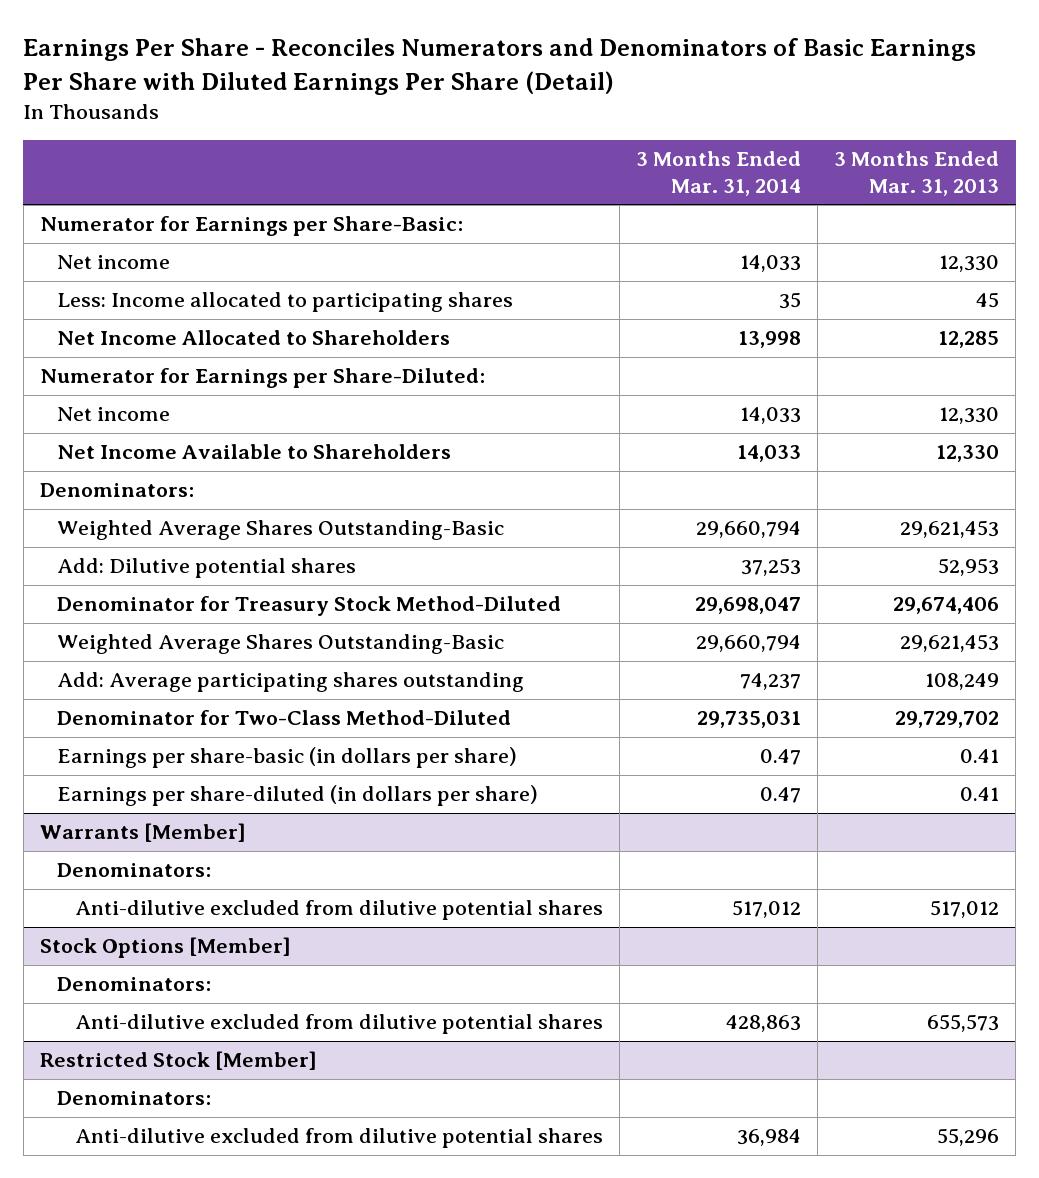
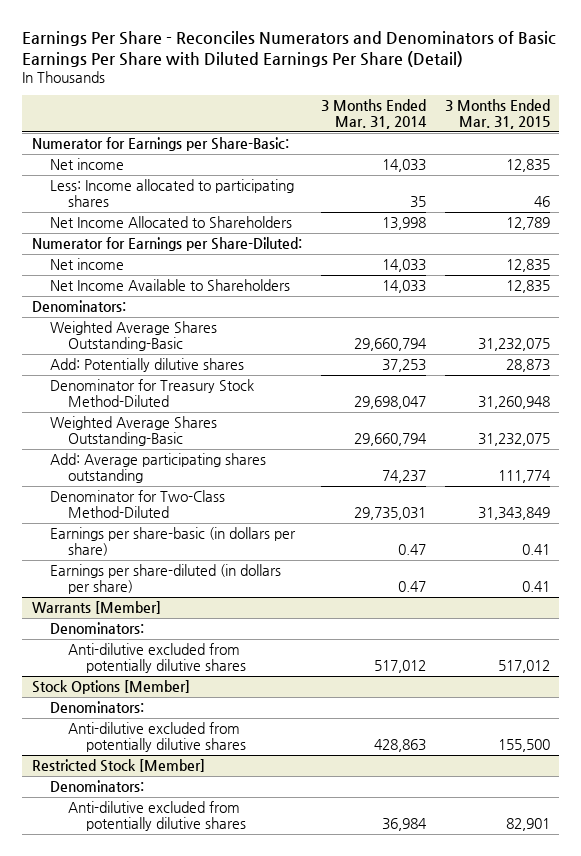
- | 3 Months Ended Mar. 31, 2014 | 3 Months Ended Mar. 31, 2013
+ | 3 Months Ended Mar. 31, 2014 | 3 Months Ended Mar. 31, 2015
- Add: Dilutive potential shares | 37,253 | 52,953
+ Add: Potentially dilutive shares | 37,253 | 28,873
@ Warrants [Member]
- Anti-dilutive excluded from dilutive potential shares | 517,012 | 517,012
+ Anti-dilutive excluded from potentially dilutive shares | 517,012 | 517,012
@ Stock Options [Member]
- Anti-dilutive excluded from dilutive potential shares | 428,863 | 655,573
+ Anti-dilutive excluded from potentially dilutive shares | 428,863 | 155,500
@ Restricted Stock [Member]
- Anti-dilutive excluded from dilutive potential shares | 36,984 | 55,296
+ Anti-dilutive excluded from potentially dilutive shares | 36,984 | 82,901

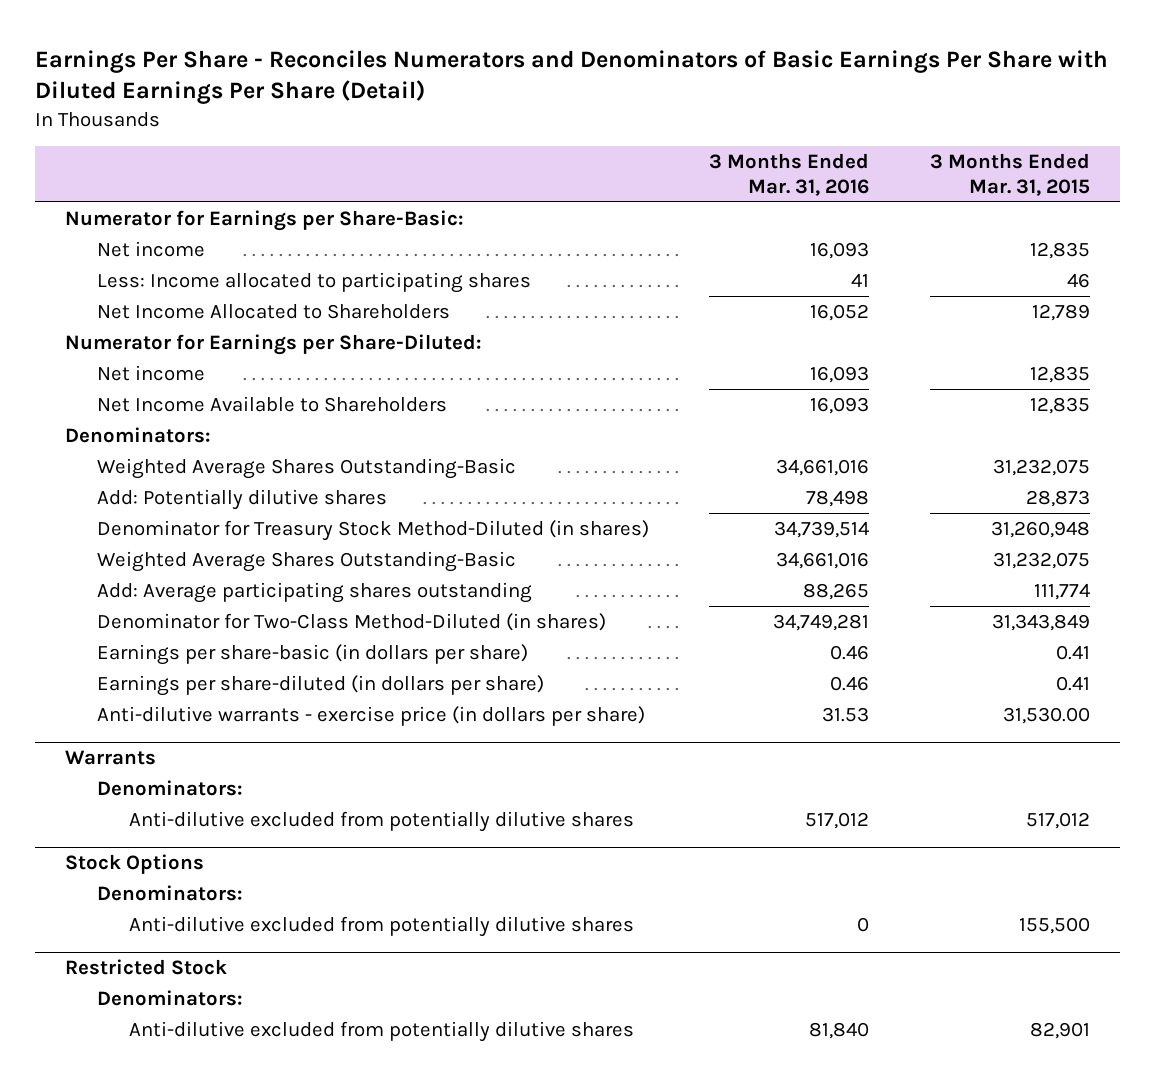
- | 3 Months Ended Mar. 31, 2014 | 3 Months Ended Mar. 31, 2015
+ | 3 Months Ended Mar. 31, 2016 | 3 Months Ended Mar. 31, 2015
- Denominator for Treasury Stock Method-Diluted | 29,698,047 | 31,260,948
+ Denominator for Treasury Stock Method-Diluted (in shares) | 34,739,514 | 31,260,948
- Denominator for Two-Class Method-Diluted | 29,735,031 | 31,343,849
+ Denominator for Two-Class Method-Diluted (in shares) | 34,749,281 | 31,343,849
- Warrants [Member]
+ Anti-dilutive warrants - exercise price (in dollars per share) | 31.53 | 31,530.00
+ Warrants
- Stock Options [Member]
+ Stock Options
- Restricted Stock [Member]
+ Restricted Stock

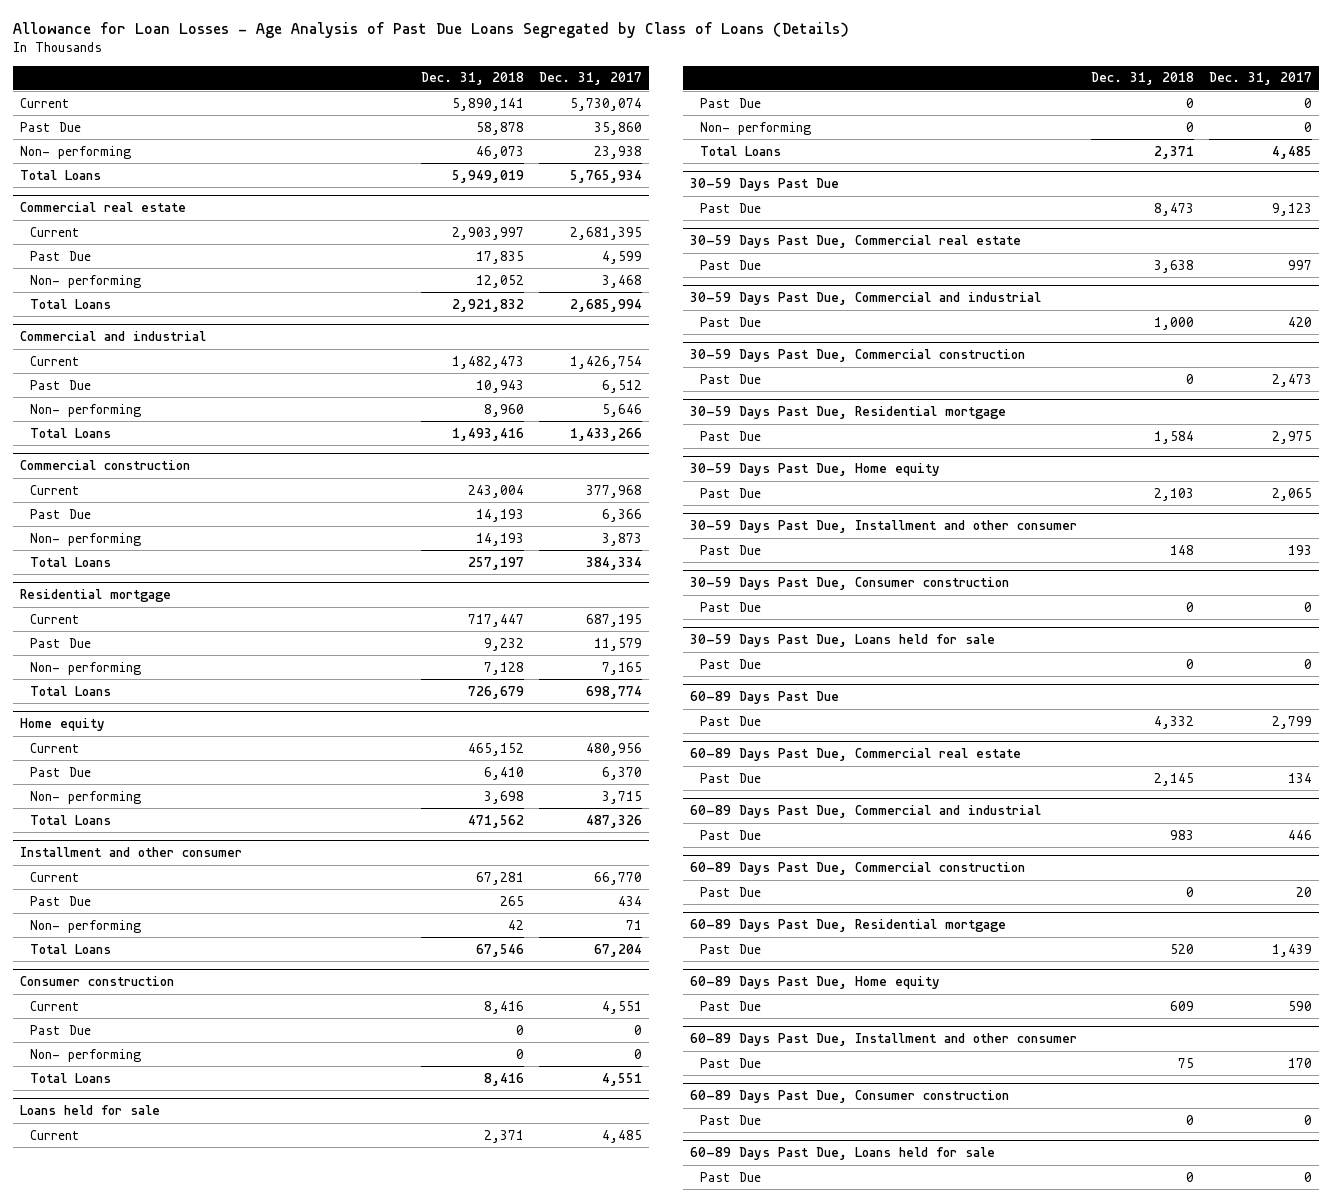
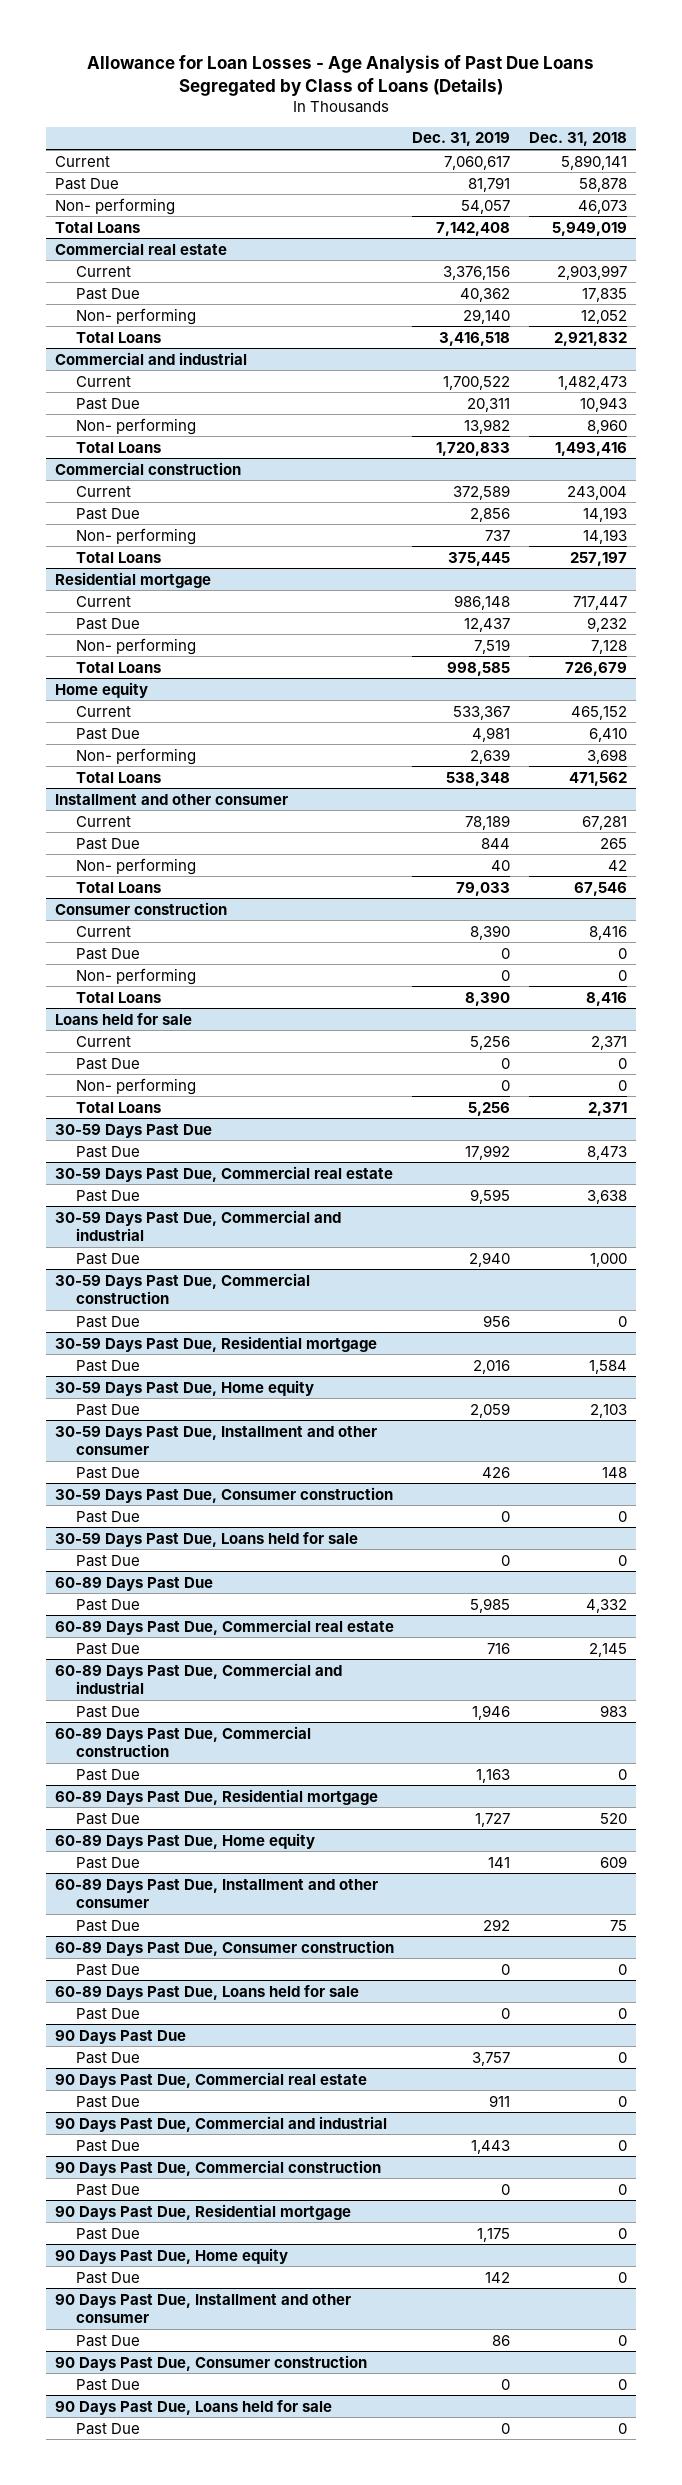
- | Dec. 31, 2018 | Dec. 31, 2017
+ | Dec. 31, 2019 | Dec. 31, 2018
+ 90 Days Past Due
+ Past Due | 3,757 | 0
+ 90 Days Past Due, Commercial real estate
+ Past Due | 911 | 0
+ 90 Days Past Due, Commercial and industrial
+ Past Due | 1,443 | 0
+ 90 Days Past Due, Commercial construction
+ Past Due | 0 | 0
+ 90 Days Past Due, Residential mortgage
+ Past Due | 1,175 | 0
+ 90 Days Past Due, Home equity
+ Past Due | 142 | 0
+ 90 Days Past Due, Installment and other consumer
+ Past Due | 86 | 0
+ 90 Days Past Due, Consumer construction
+ Past Due | 0 | 0
+ 90 Days Past Due, Loans held for sale
+ Past Due | 0 | 0

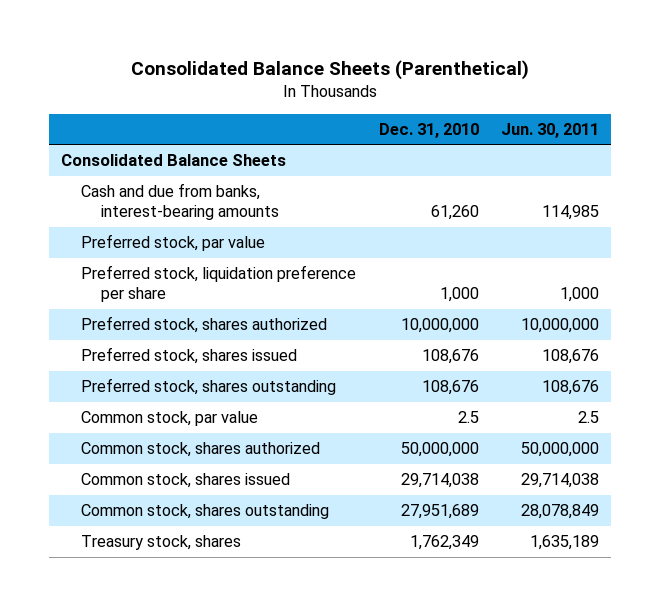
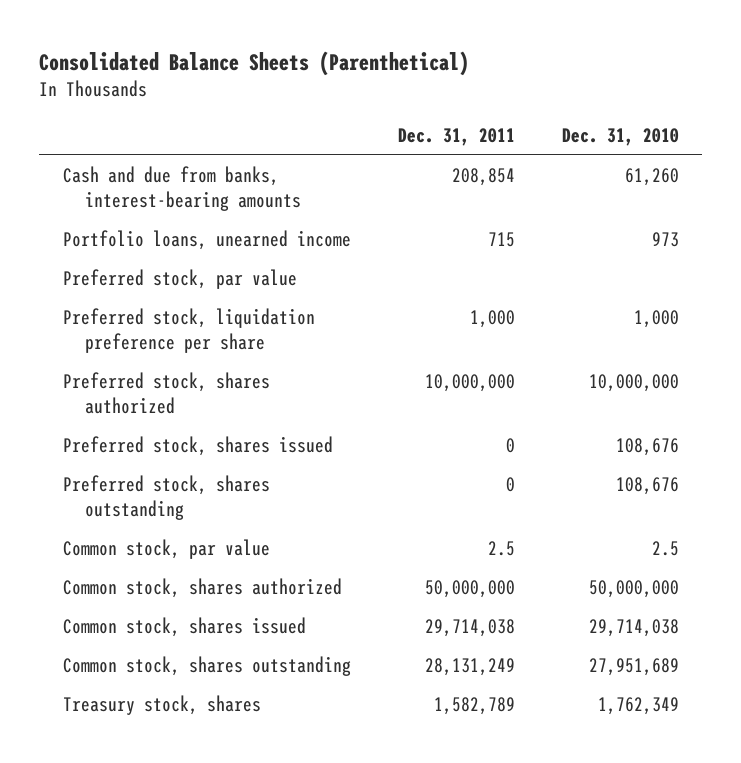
- | Dec. 31, 2010 | Jun. 30, 2011
+ | Dec. 31, 2011 | Dec. 31, 2010
- Consolidated Balance Sheets
+ Portfolio loans, unearned income | 715 | 973

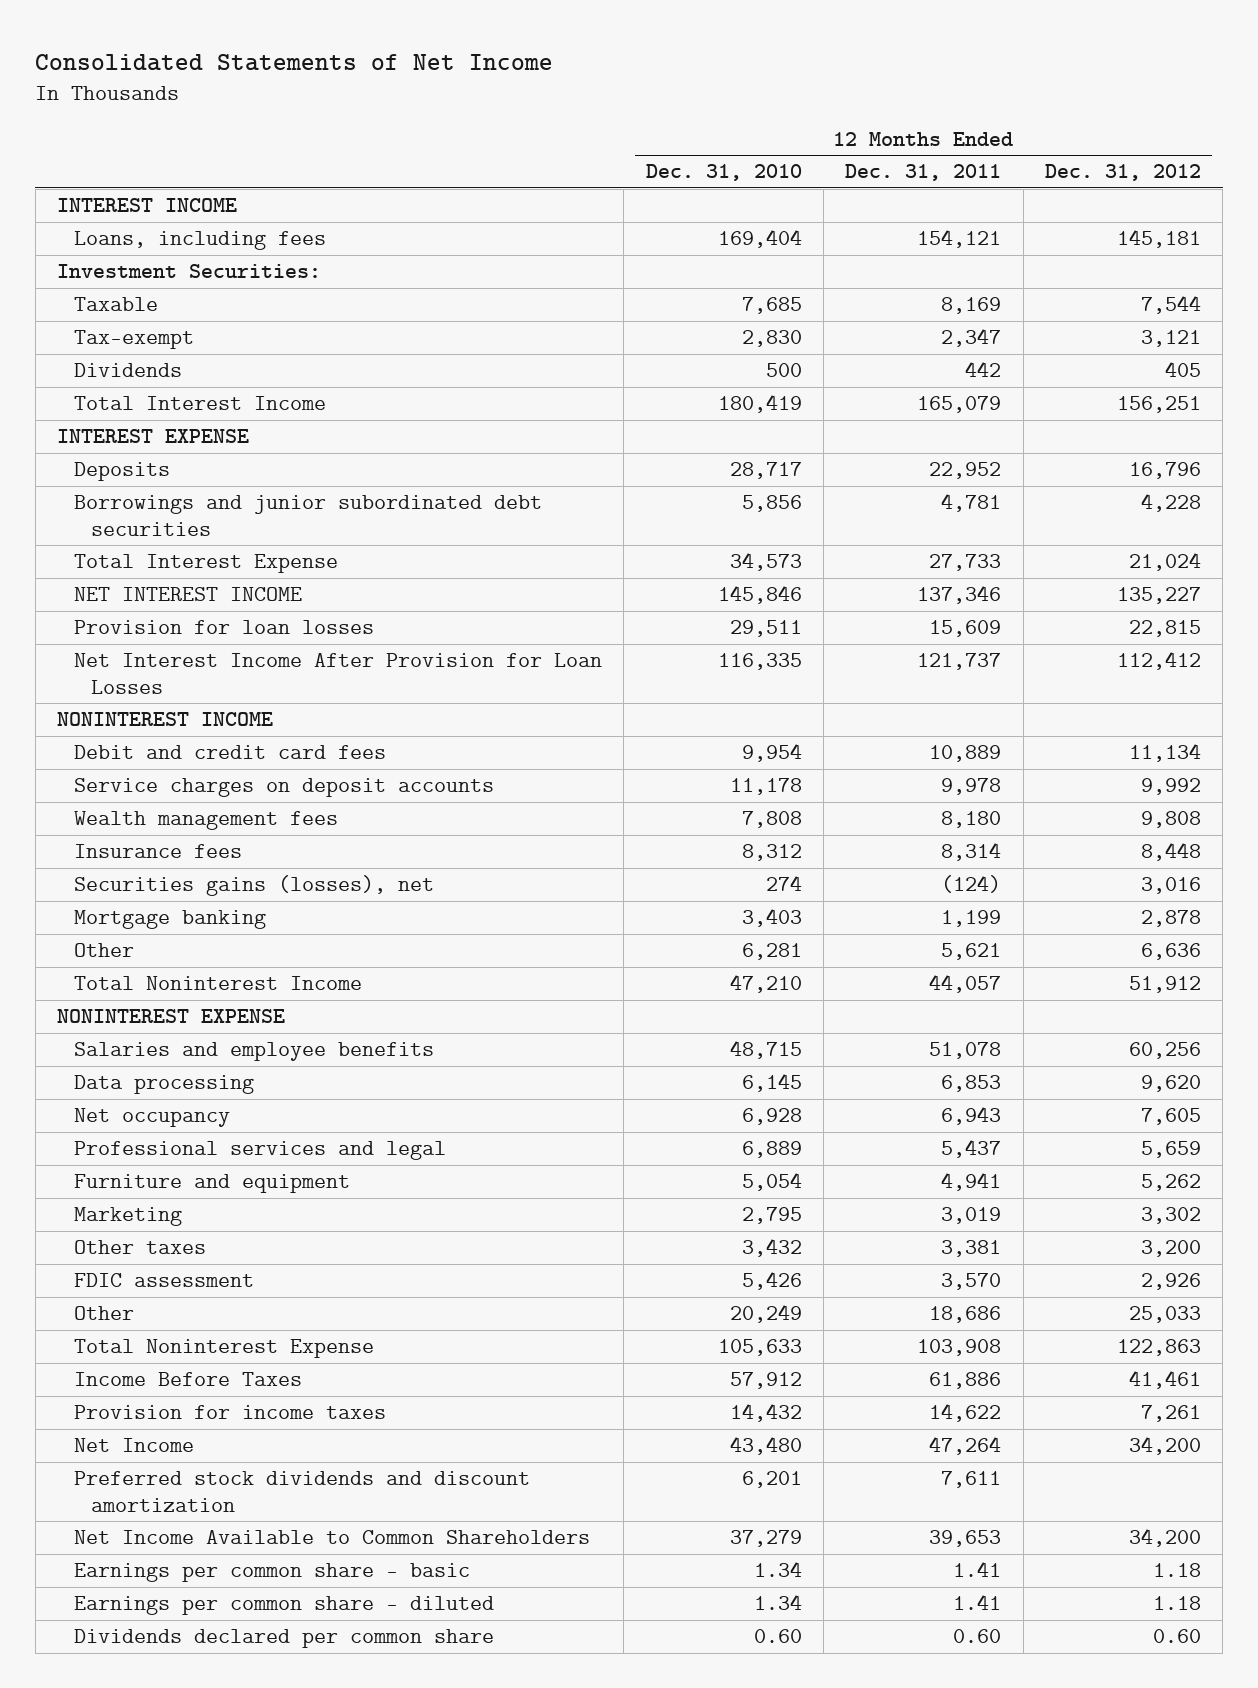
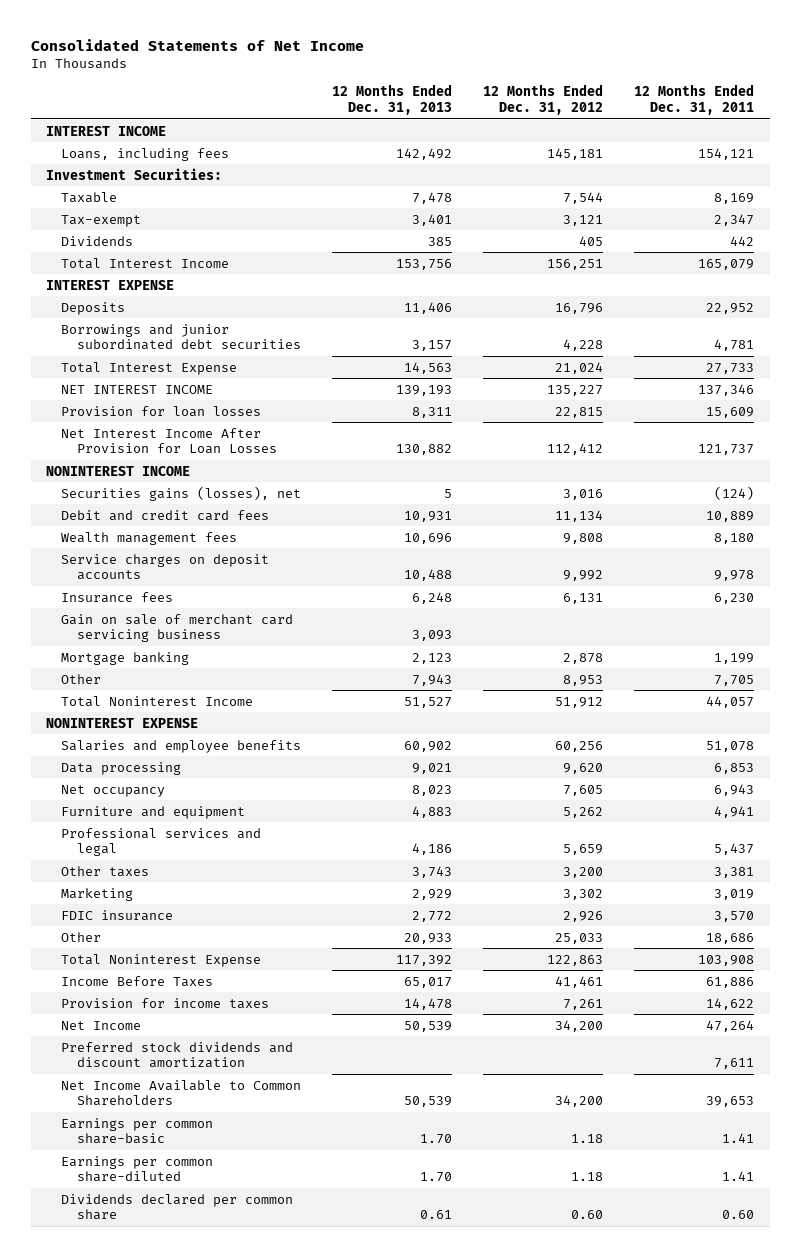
- | 12 Months Ended Dec. 31, 2010 | 12 Months Ended Dec. 31, 2011 | 12 Months Ended Dec. 31, 2012
+ | 12 Months Ended Dec. 31, 2013 | 12 Months Ended Dec. 31, 2012 | 12 Months Ended Dec. 31, 2011
moved up: Securities gains (losses), net | 5 | 3,016 | (124)
- Insurance fees | 8,312 | 8,314 | 8,448
moved down: Service charges on deposit accounts | 10,488 | 9,992 | 9,978
+ Insurance fees | 6,248 | 6,131 | 6,230
+ Gain on sale of merchant card servicing business | 3,093 | |
- Other | 6,281 | 5,621 | 6,636
+ Other | 7,943 | 8,953 | 7,705
moved down: Professional services and legal | 4,186 | 5,659 | 5,437
- FDIC assessment | 5,426 | 3,570 | 2,926
moved down: Marketing | 2,929 | 3,302 | 3,019
+ FDIC insurance | 2,772 | 2,926 | 3,570
- Earnings per common share - basic | 1.34 | 1.41 | 1.18
- Earnings per common share - diluted | 1.34 | 1.41 | 1.18
+ Earnings per common share-basic | 1.70 | 1.18 | 1.41
+ Earnings per common share-diluted | 1.70 | 1.18 | 1.41

